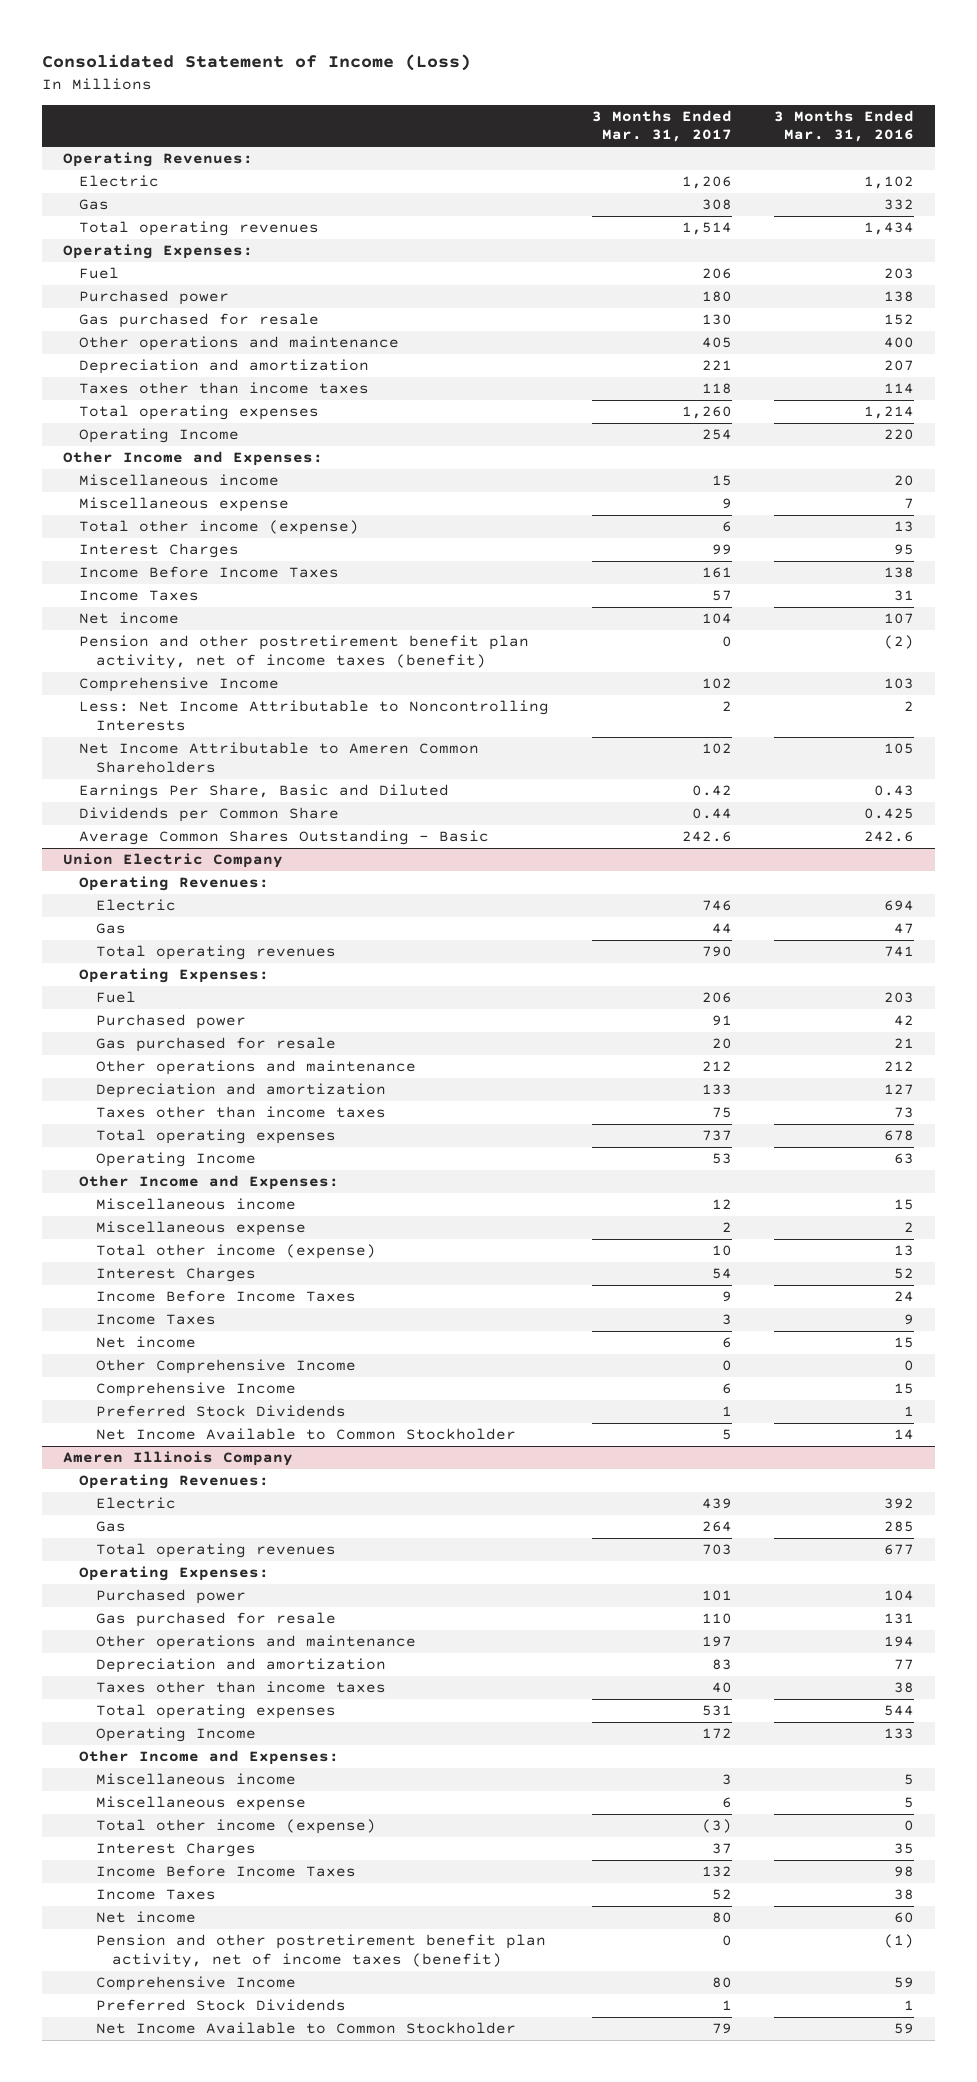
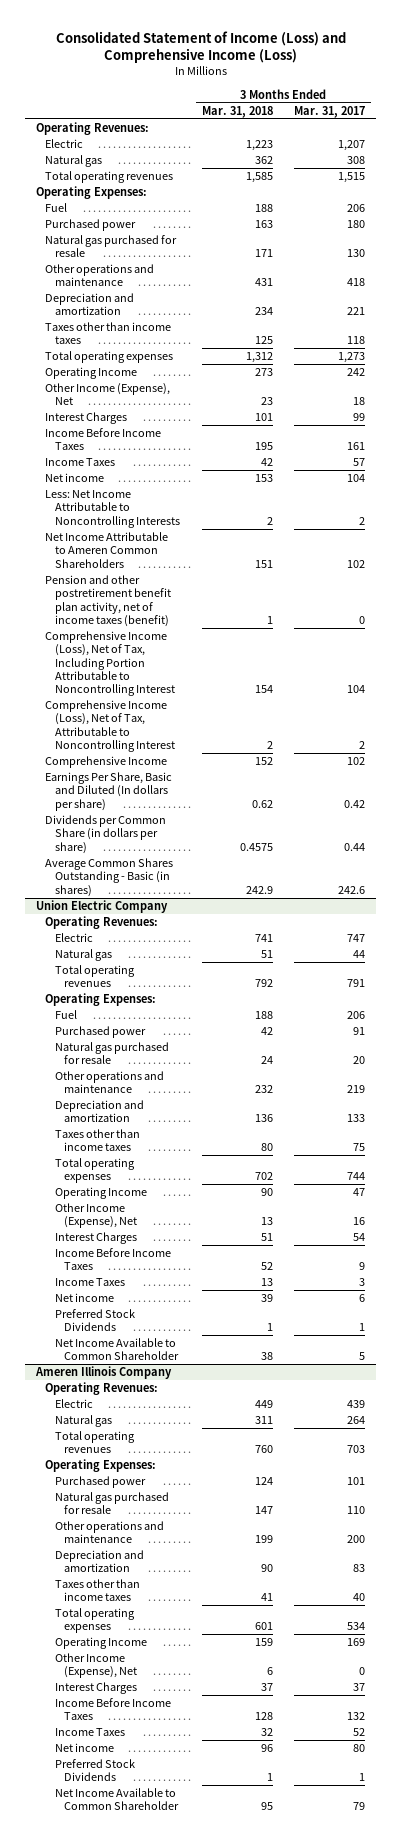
- Consolidated Statement of Income (Loss)
+ Consolidated Statement of Income (Loss) and Comprehensive Income (Loss)
- | 3 Months Ended Mar. 31, 2017 | 3 Months Ended Mar. 31, 2016
+ | 3 Months Ended Mar. 31, 2018 | 3 Months Ended Mar. 31, 2017
- Electric | 1,206 | 1,102
- Gas | 308 | 332
- Total operating revenues | 1,514 | 1,434
+ Electric | 1,223 | 1,207
+ Natural gas | 362 | 308
+ Total operating revenues | 1,585 | 1,515
- Gas purchased for resale | 130 | 152
- Other operations and maintenance | 405 | 400
+ Natural gas purchased for resale | 171 | 130
+ Other operations and maintenance | 431 | 418
- Total operating expenses | 1,260 | 1,214
- Operating Income | 254 | 220
- Other Income and Expenses:
- Miscellaneous income | 15 | 20
- Miscellaneous expense | 9 | 7
- Total other income (expense) | 6 | 13
+ Total operating expenses | 1,312 | 1,273
+ Operating Income | 273 | 242
+ Other Income (Expense), Net | 23 | 18
- Earnings Per Share, Basic and Diluted | 0.42 | 0.43
- Dividends per Common Share | 0.44 | 0.425
- Average Common Shares Outstanding - Basic | 242.6 | 242.6
moved down: Pension and other postretirement benefit plan activity, net of income taxes (benefit) | 1 | 0
+ Comprehensive Income (Loss), Net of Tax, Including Portion Attributable to Noncontrolling Interest | 154 | 104
+ Comprehensive Income (Loss), Net of Tax, Attributable to Noncontrolling Interest | 2 | 2
moved down: Comprehensive Income | 152 | 102
+ Earnings Per Share, Basic and Diluted (In dollars per share) | 0.62 | 0.42
+ Dividends per Common Share (in dollars per share) | 0.4575 | 0.44
+ Average Common Shares Outstanding - Basic (in shares) | 242.9 | 242.6
@ Union Electric Company
- Electric | 746 | 694
- Gas | 44 | 47
- Total operating revenues | 790 | 741
+ Electric | 741 | 747
+ Natural gas | 51 | 44
+ Total operating revenues | 792 | 791
- Gas purchased for resale | 20 | 21
- Other operations and maintenance | 212 | 212
+ Natural gas purchased for resale | 24 | 20
+ Other operations and maintenance | 232 | 219
- Total operating expenses | 737 | 678
- Operating Income | 53 | 63
- Other Income and Expenses:
- Miscellaneous income | 12 | 15
- Miscellaneous expense | 2 | 2
- Total other income (expense) | 10 | 13
+ Total operating expenses | 702 | 744
+ Operating Income | 90 | 47
+ Other Income (Expense), Net | 13 | 16
- Other Comprehensive Income | 0 | 0
- Comprehensive Income | 6 | 15
- Net Income Available to Common Stockholder | 5 | 14
+ Net Income Available to Common Shareholder | 38 | 5
@ Ameren Illinois Company
- Gas | 264 | 285
+ Natural gas | 311 | 264
- Gas purchased for resale | 110 | 131
- Other operations and maintenance | 197 | 194
+ Natural gas purchased for resale | 147 | 110
+ Other operations and maintenance | 199 | 200
- Total operating expenses | 531 | 544
- Operating Income | 172 | 133
- Other Income and Expenses:
- Miscellaneous income | 3 | 5
- Miscellaneous expense | 6 | 5
- Total other income (expense) | (3) | 0
+ Total operating expenses | 601 | 534
+ Operating Income | 159 | 169
+ Other Income (Expense), Net | 6 | 0
- Pension and other postretirement benefit plan activity, net of income taxes (benefit) | 0 | (1)
- Comprehensive Income | 80 | 59
- Net Income Available to Common Stockholder | 79 | 59
+ Net Income Available to Common Shareholder | 95 | 79

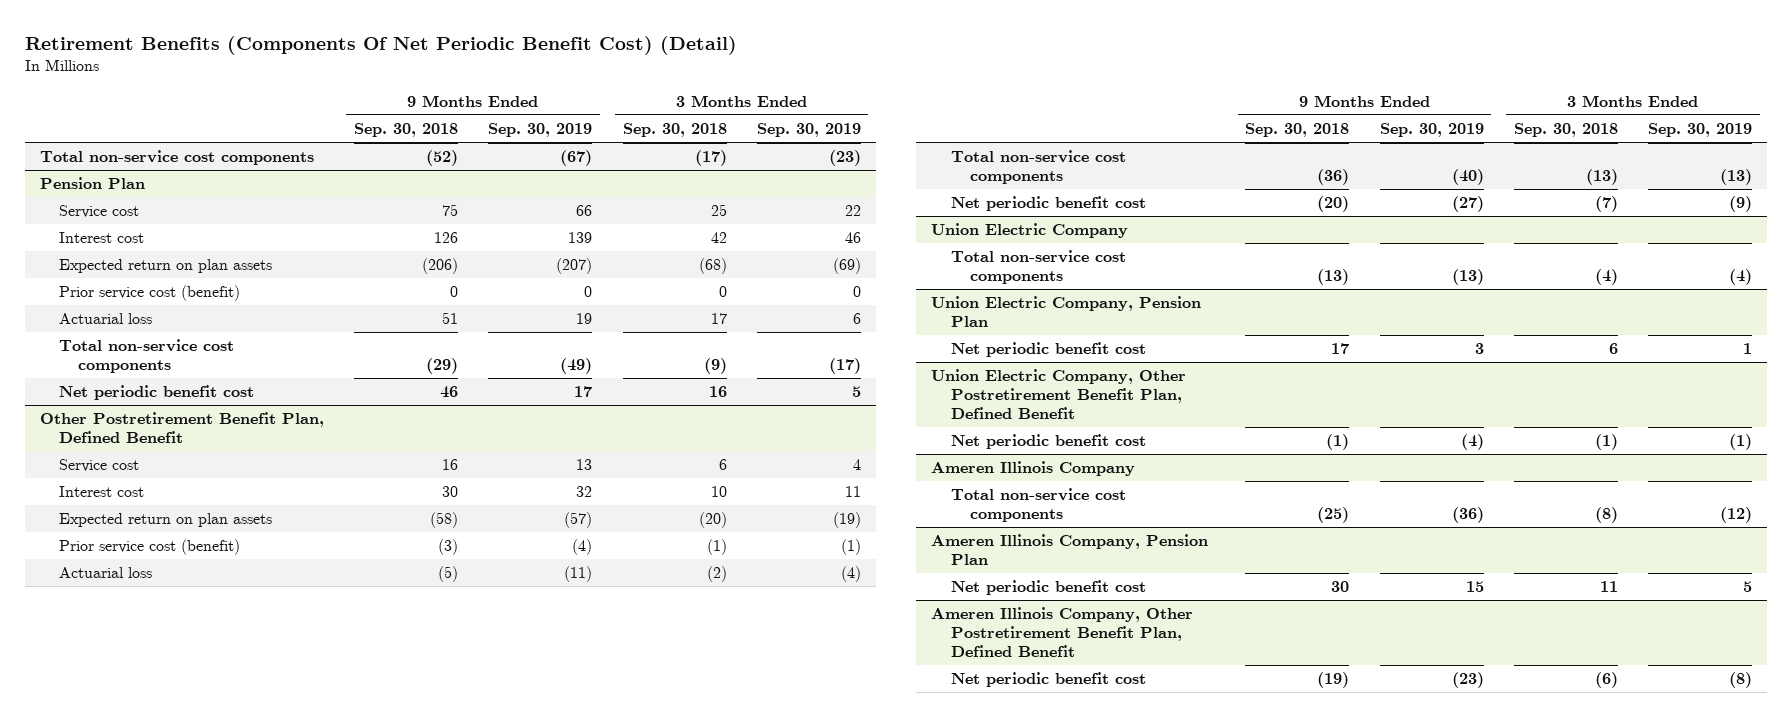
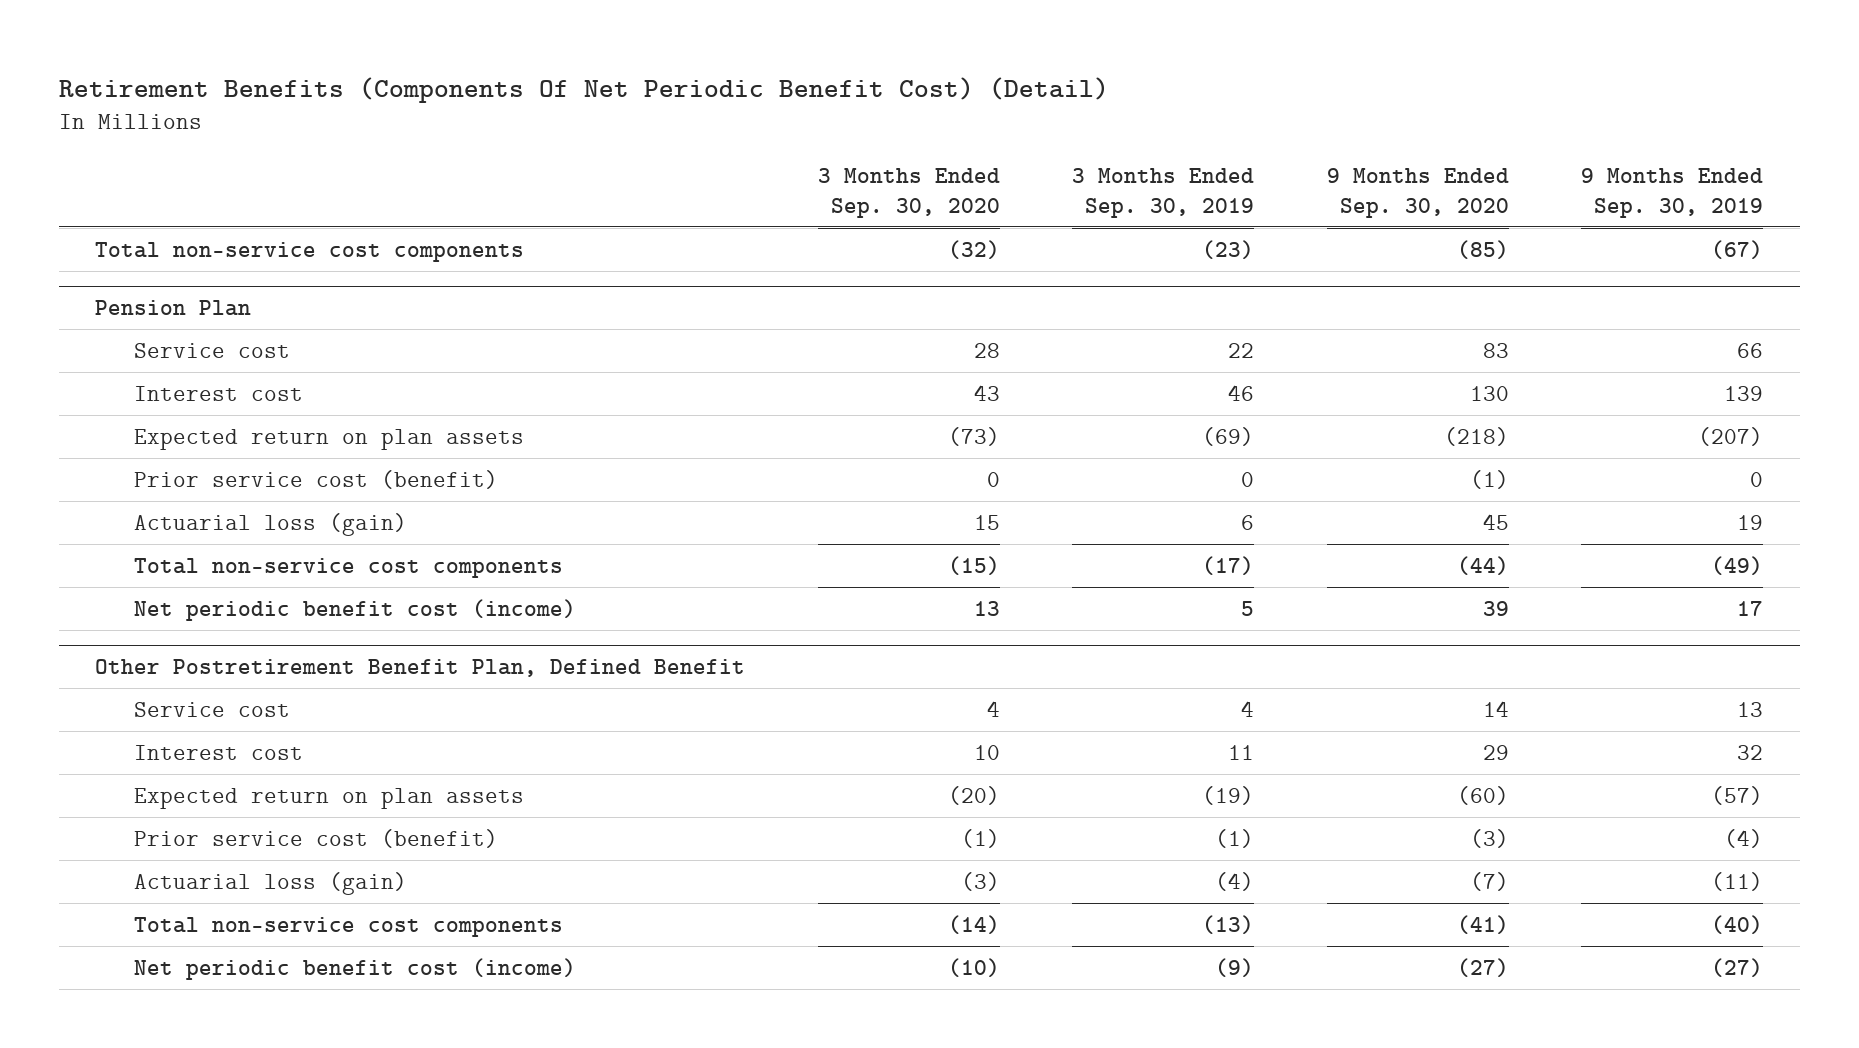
- | 9 Months Ended Sep. 30, 2018 | 9 Months Ended Sep. 30, 2019 | 3 Months Ended Sep. 30, 2018 | 3 Months Ended Sep. 30, 2019
+ | 3 Months Ended Sep. 30, 2020 | 3 Months Ended Sep. 30, 2019 | 9 Months Ended Sep. 30, 2020 | 9 Months Ended Sep. 30, 2019
@ Pension Plan
- Actuarial loss | 51 | 19 | 17 | 6
+ Actuarial loss (gain) | 15 | 6 | 45 | 19
- Net periodic benefit cost | 46 | 17 | 16 | 5
+ Net periodic benefit cost (income) | 13 | 5 | 39 | 17
@ Other Postretirement Benefit Plan, Defined Benefit
- Actuarial loss | (5) | (11) | (2) | (4)
+ Actuarial loss (gain) | (3) | (4) | (7) | (11)
- Net periodic benefit cost | (20) | (27) | (7) | (9)
- Union Electric Company
- Total non-service cost components | (13) | (13) | (4) | (4)
- Union Electric Company, Pension Plan
- Net periodic benefit cost | 17 | 3 | 6 | 1
- Union Electric Company, Other Postretirement Benefit Plan, Defined Benefit
- Net periodic benefit cost | (1) | (4) | (1) | (1)
- Ameren Illinois Company
- Total non-service cost components | (25) | (36) | (8) | (12)
- Ameren Illinois Company, Pension Plan
- Net periodic benefit cost | 30 | 15 | 11 | 5
- Ameren Illinois Company, Other Postretirement Benefit Plan, Defined Benefit
- Net periodic benefit cost | (19) | (23) | (6) | (8)
@ Other Postretirement Benefit Plan, Defined Benefit
+ Net periodic benefit cost (income) | (10) | (9) | (27) | (27)

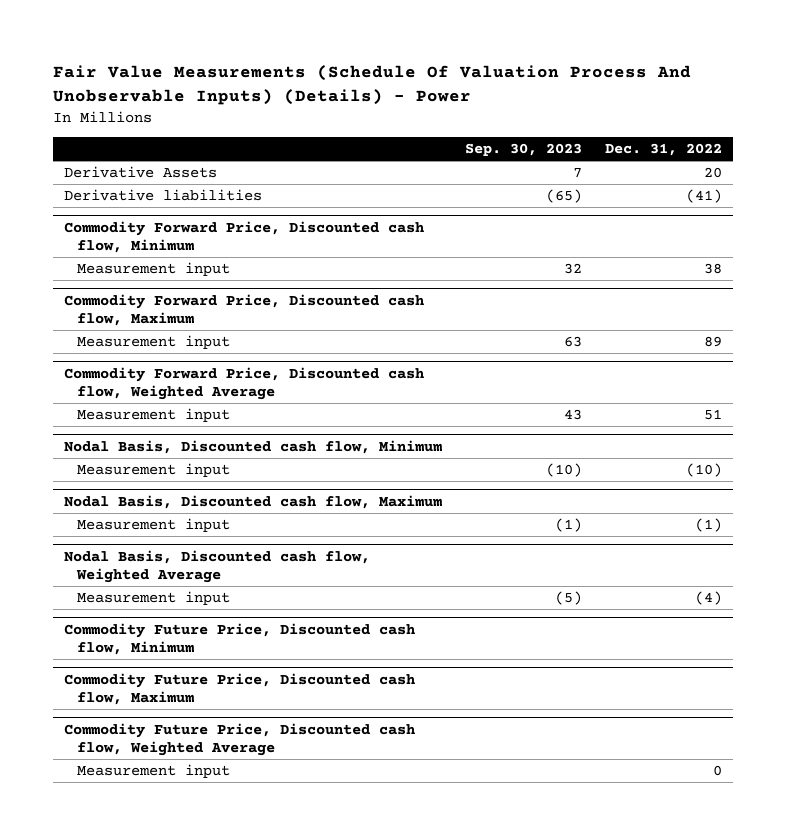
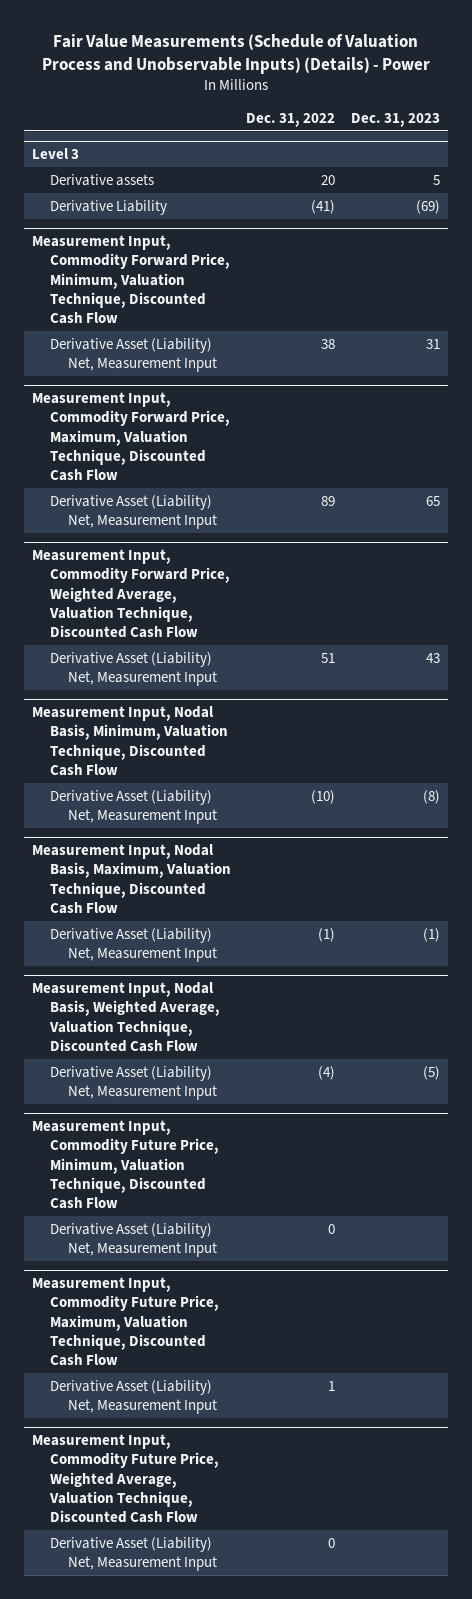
- Fair Value Measurements (Schedule Of Valuation Process And Unobservable Inputs) (Details) - Power
+ Fair Value Measurements (Schedule of Valuation Process and Unobservable Inputs) (Details) - Power
- | Sep. 30, 2023 | Dec. 31, 2022
+ | Dec. 31, 2022 | Dec. 31, 2023
- Derivative Assets | 7 | 20
- Derivative liabilities | (65) | (41)
- Commodity Forward Price, Discounted cash flow, Minimum
- Measurement input | 32 | 38
- Commodity Forward Price, Discounted cash flow, Maximum
- Measurement input | 63 | 89
- Commodity Forward Price, Discounted cash flow, Weighted Average
- Measurement input | 43 | 51
- Nodal Basis, Discounted cash flow, Minimum
- Measurement input | (10) | (10)
- Nodal Basis, Discounted cash flow, Maximum
- Measurement input | (1) | (1)
- Nodal Basis, Discounted cash flow, Weighted Average
- Measurement input | (5) | (4)
- Commodity Future Price, Discounted cash flow, Minimum
- Commodity Future Price, Discounted cash flow, Maximum
- Commodity Future Price, Discounted cash flow, Weighted Average
- Measurement input | | 0
+ Level 3
+ Derivative assets | 20 | 5
+ Derivative Liability | (41) | (69)
+ Measurement Input, Commodity Forward Price, Minimum, Valuation Technique, Discounted Cash Flow
+ Derivative Asset (Liability) Net, Measurement Input | 38 | 31
+ Measurement Input, Commodity Forward Price, Maximum, Valuation Technique, Discounted Cash Flow
+ Derivative Asset (Liability) Net, Measurement Input | 89 | 65
+ Measurement Input, Commodity Forward Price, Weighted Average, Valuation Technique, Discounted Cash Flow
+ Derivative Asset (Liability) Net, Measurement Input | 51 | 43
+ Measurement Input, Nodal Basis, Minimum, Valuation Technique, Discounted Cash Flow
+ Derivative Asset (Liability) Net, Measurement Input | (10) | (8)
+ Measurement Input, Nodal Basis, Maximum, Valuation Technique, Discounted Cash Flow
+ Derivative Asset (Liability) Net, Measurement Input | (1) | (1)
+ Measurement Input, Nodal Basis, Weighted Average, Valuation Technique, Discounted Cash Flow
+ Derivative Asset (Liability) Net, Measurement Input | (4) | (5)
+ Measurement Input, Commodity Future Price, Minimum, Valuation Technique, Discounted Cash Flow
+ Derivative Asset (Liability) Net, Measurement Input | 0 |
+ Measurement Input, Commodity Future Price, Maximum, Valuation Technique, Discounted Cash Flow
+ Derivative Asset (Liability) Net, Measurement Input | 1 |
+ Measurement Input, Commodity Future Price, Weighted Average, Valuation Technique, Discounted Cash Flow
+ Derivative Asset (Liability) Net, Measurement Input | 0 |

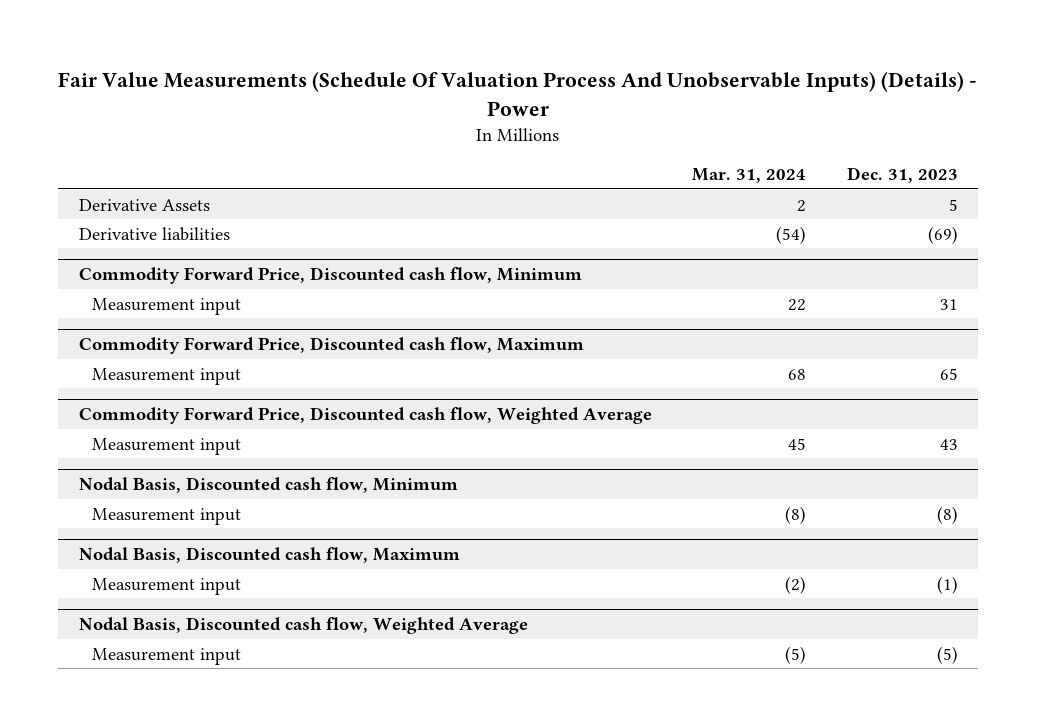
- Fair Value Measurements (Schedule of Valuation Process and Unobservable Inputs) (Details) - Power
+ Fair Value Measurements (Schedule Of Valuation Process And Unobservable Inputs) (Details) - Power
- | Dec. 31, 2022 | Dec. 31, 2023
+ | Mar. 31, 2024 | Dec. 31, 2023
- Level 3
- Derivative assets | 20 | 5
- Derivative Liability | (41) | (69)
- Measurement Input, Commodity Forward Price, Minimum, Valuation Technique, Discounted Cash Flow
- Derivative Asset (Liability) Net, Measurement Input | 38 | 31
- Measurement Input, Commodity Forward Price, Maximum, Valuation Technique, Discounted Cash Flow
- Derivative Asset (Liability) Net, Measurement Input | 89 | 65
- Measurement Input, Commodity Forward Price, Weighted Average, Valuation Technique, Discounted Cash Flow
- Derivative Asset (Liability) Net, Measurement Input | 51 | 43
- Measurement Input, Nodal Basis, Minimum, Valuation Technique, Discounted Cash Flow
- Derivative Asset (Liability) Net, Measurement Input | (10) | (8)
- Measurement Input, Nodal Basis, Maximum, Valuation Technique, Discounted Cash Flow
- Derivative Asset (Liability) Net, Measurement Input | (1) | (1)
- Measurement Input, Nodal Basis, Weighted Average, Valuation Technique, Discounted Cash Flow
- Derivative Asset (Liability) Net, Measurement Input | (4) | (5)
- Measurement Input, Commodity Future Price, Minimum, Valuation Technique, Discounted Cash Flow
- Derivative Asset (Liability) Net, Measurement Input | 0 |
- Measurement Input, Commodity Future Price, Maximum, Valuation Technique, Discounted Cash Flow
- Derivative Asset (Liability) Net, Measurement Input | 1 |
- Measurement Input, Commodity Future Price, Weighted Average, Valuation Technique, Discounted Cash Flow
- Derivative Asset (Liability) Net, Measurement Input | 0 |
+ Derivative Assets | 2 | 5
+ Derivative liabilities | (54) | (69)
+ Commodity Forward Price, Discounted cash flow, Minimum
+ Measurement input | 22 | 31
+ Commodity Forward Price, Discounted cash flow, Maximum
+ Measurement input | 68 | 65
+ Commodity Forward Price, Discounted cash flow, Weighted Average
+ Measurement input | 45 | 43
+ Nodal Basis, Discounted cash flow, Minimum
+ Measurement input | (8) | (8)
+ Nodal Basis, Discounted cash flow, Maximum
+ Measurement input | (2) | (1)
+ Nodal Basis, Discounted cash flow, Weighted Average
+ Measurement input | (5) | (5)

